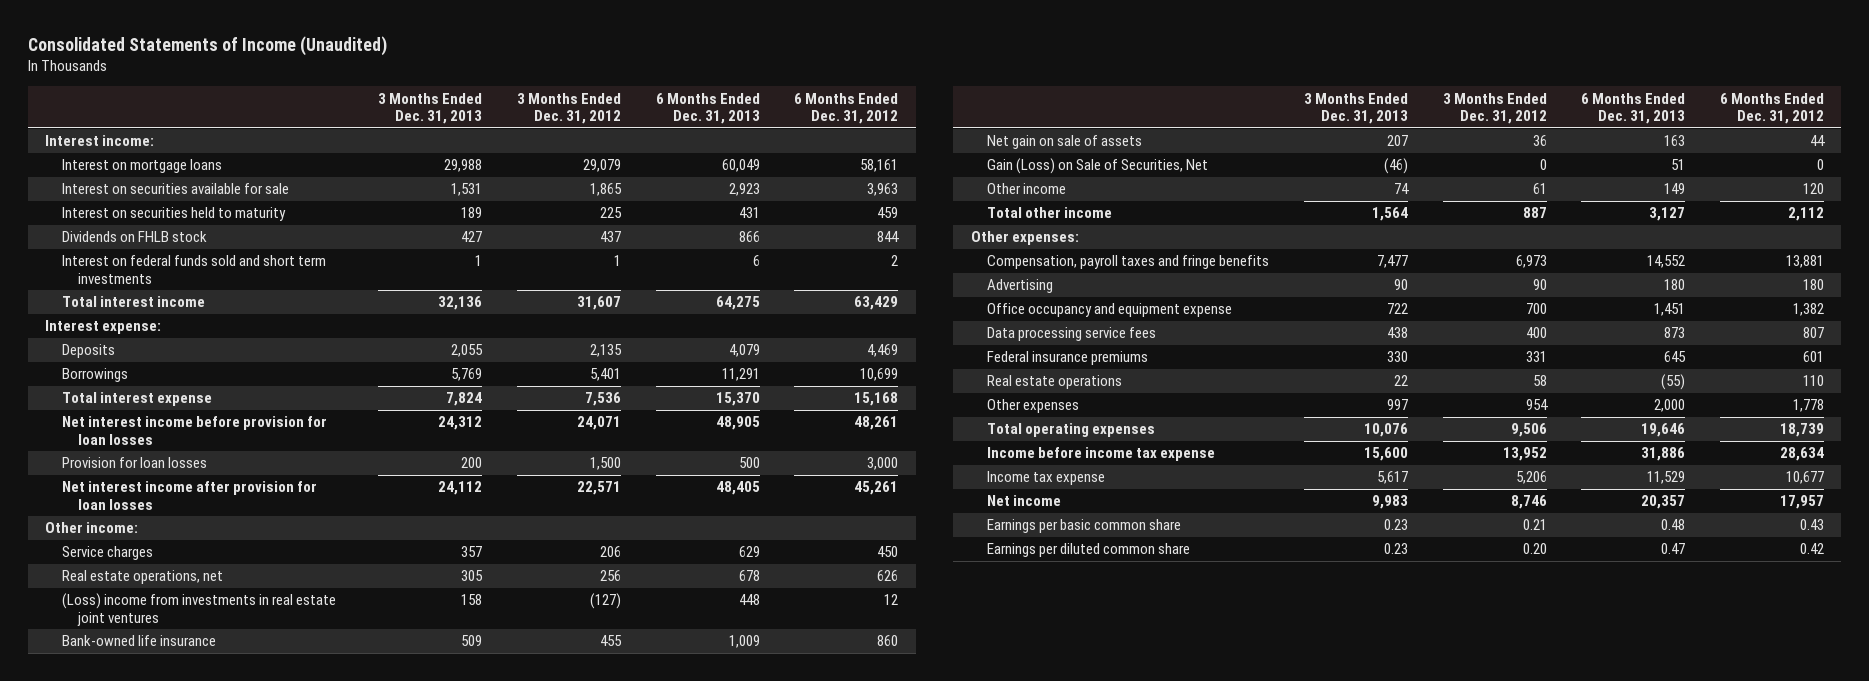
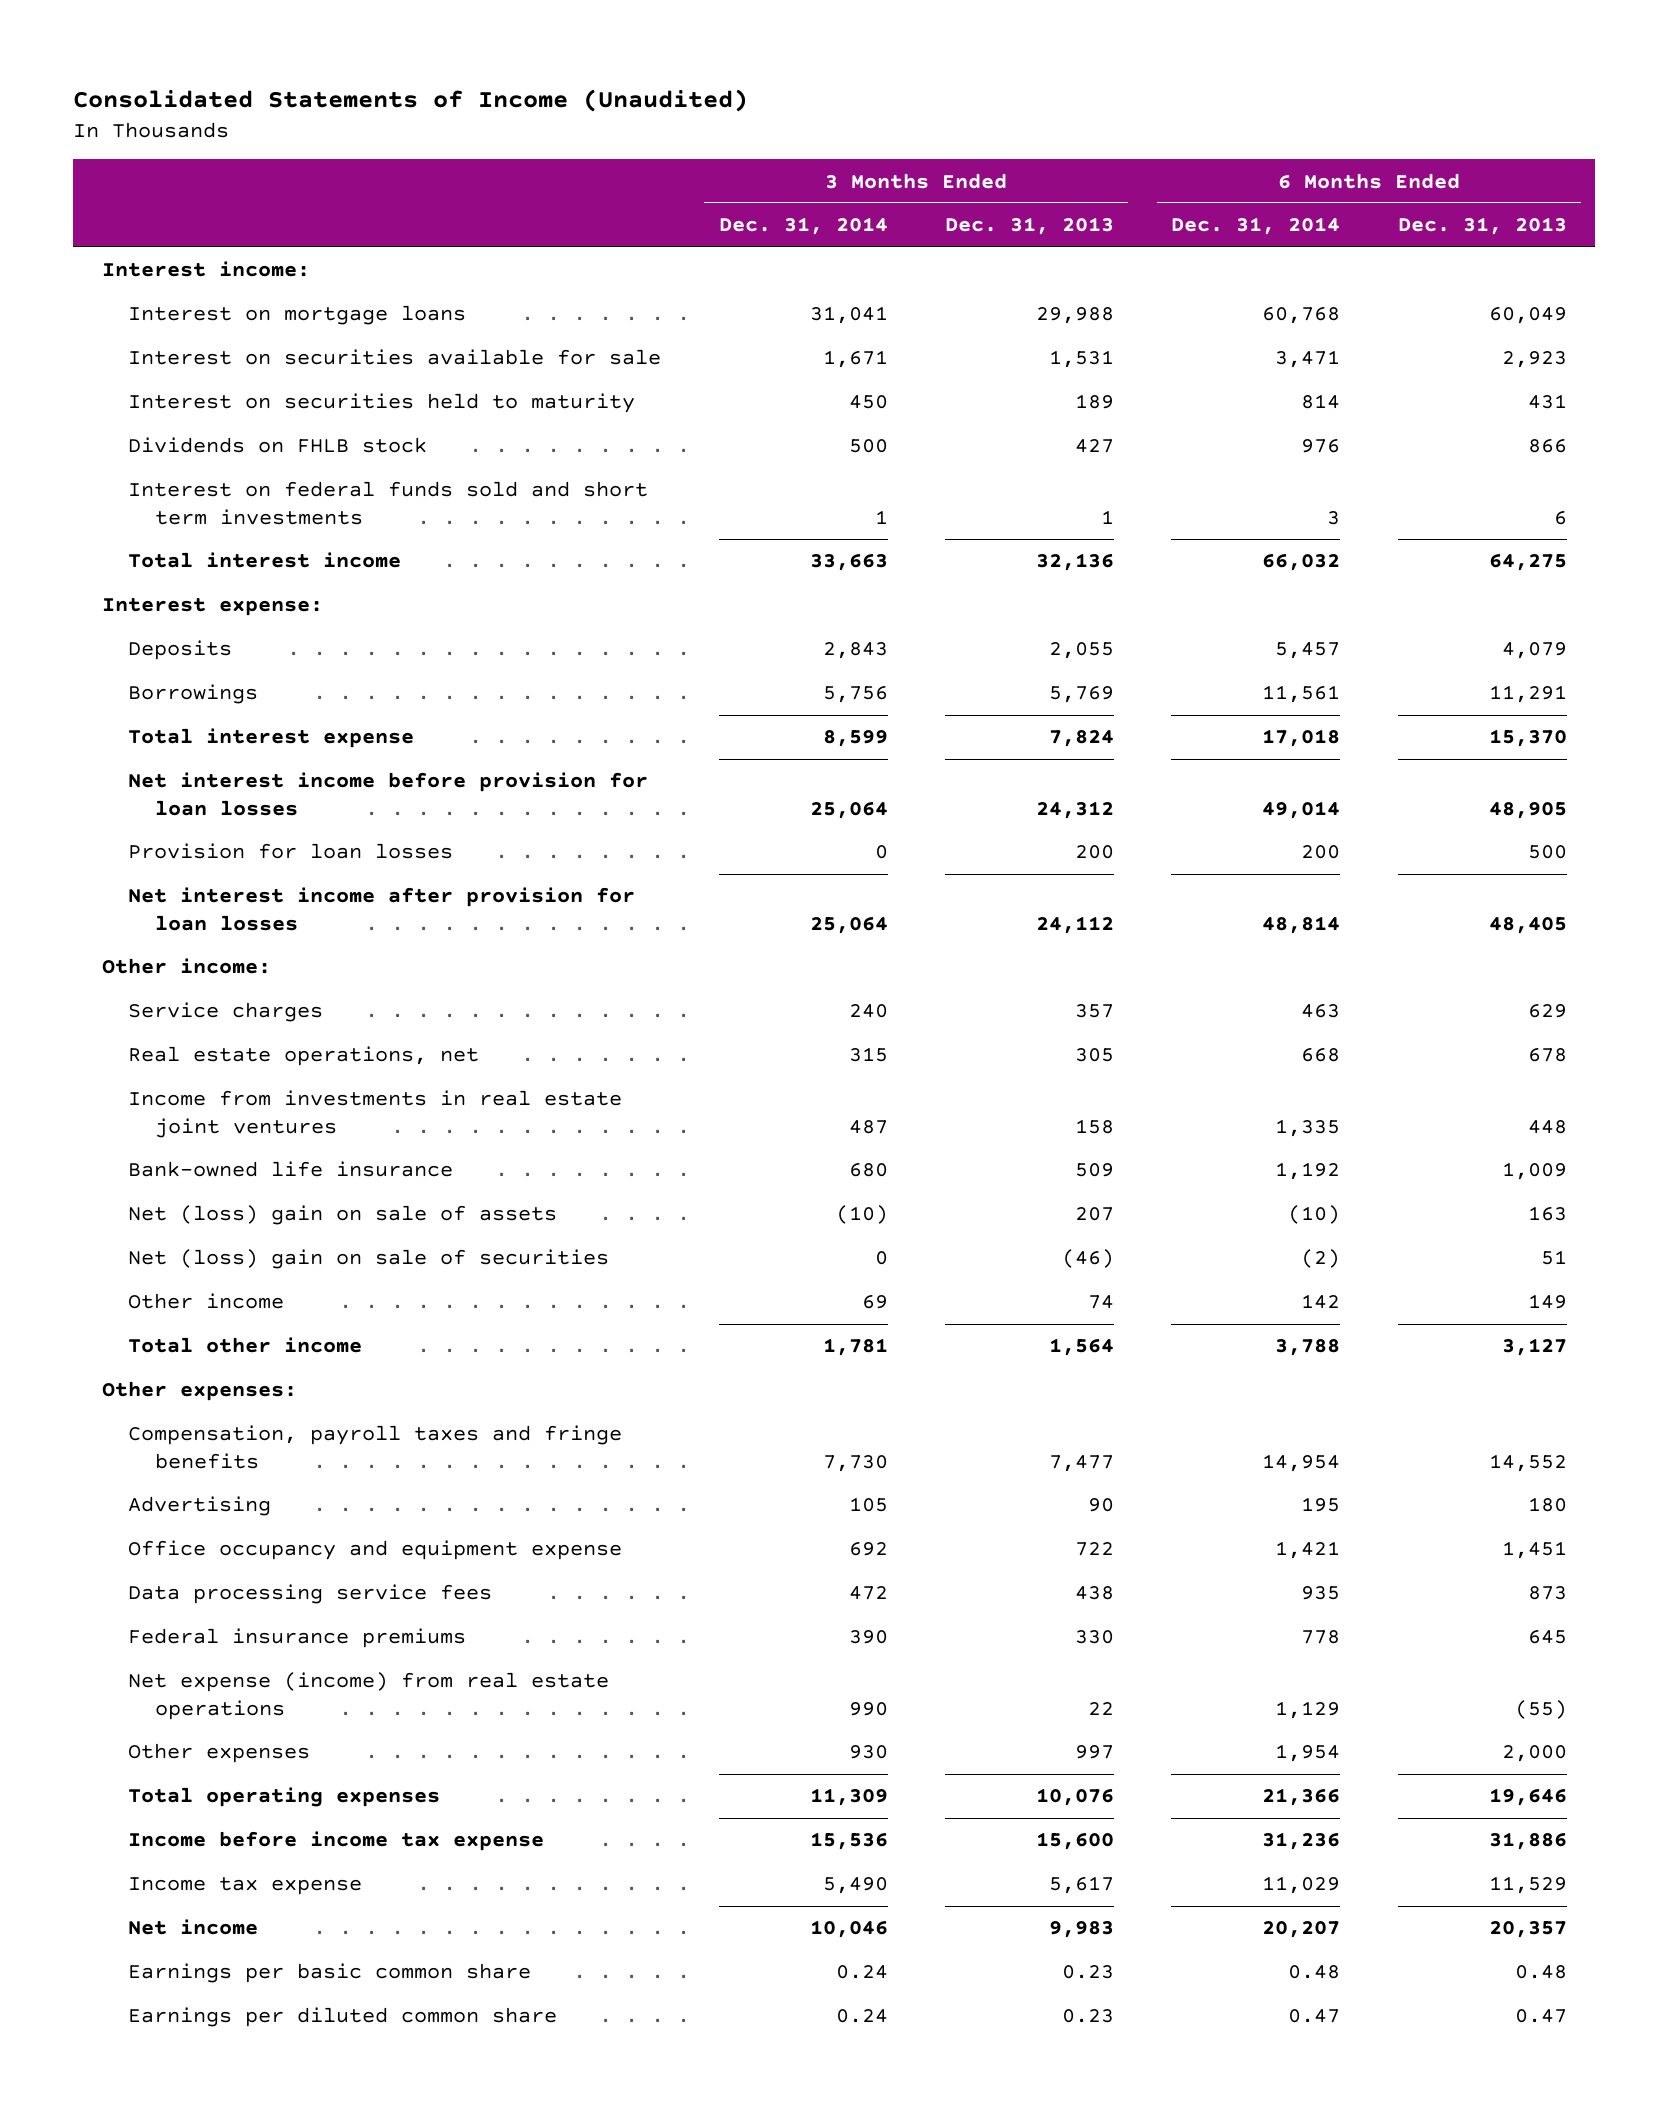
- | 3 Months Ended Dec. 31, 2013 | 3 Months Ended Dec. 31, 2012 | 6 Months Ended Dec. 31, 2013 | 6 Months Ended Dec. 31, 2012
+ | 3 Months Ended Dec. 31, 2014 | 3 Months Ended Dec. 31, 2013 | 6 Months Ended Dec. 31, 2014 | 6 Months Ended Dec. 31, 2013
- (Loss) income from investments in real estate joint ventures | 158 | (127) | 448 | 12
+ Income from investments in real estate joint ventures | 487 | 158 | 1,335 | 448
- Net gain on sale of assets | 207 | 36 | 163 | 44
- Gain (Loss) on Sale of Securities, Net | (46) | 0 | 51 | 0
+ Net (loss) gain on sale of assets | (10) | 207 | (10) | 163
+ Net (loss) gain on sale of securities | 0 | (46) | (2) | 51
- Real estate operations | 22 | 58 | (55) | 110
+ Net expense (income) from real estate operations | 990 | 22 | 1,129 | (55)

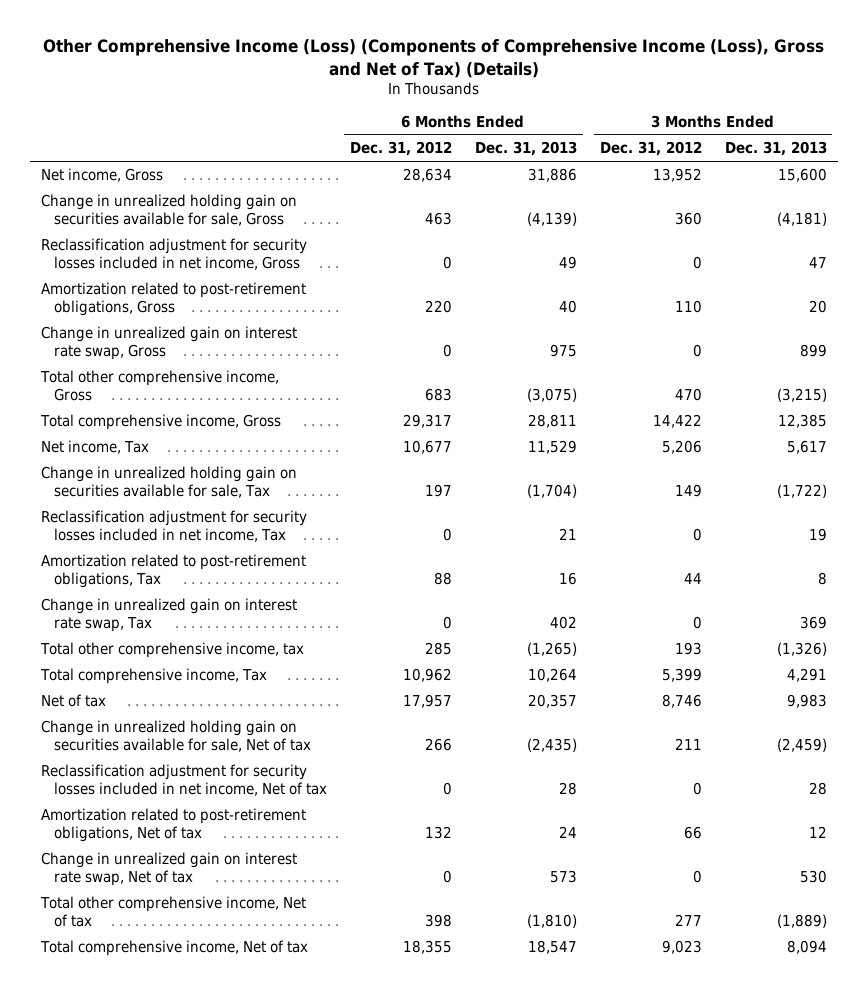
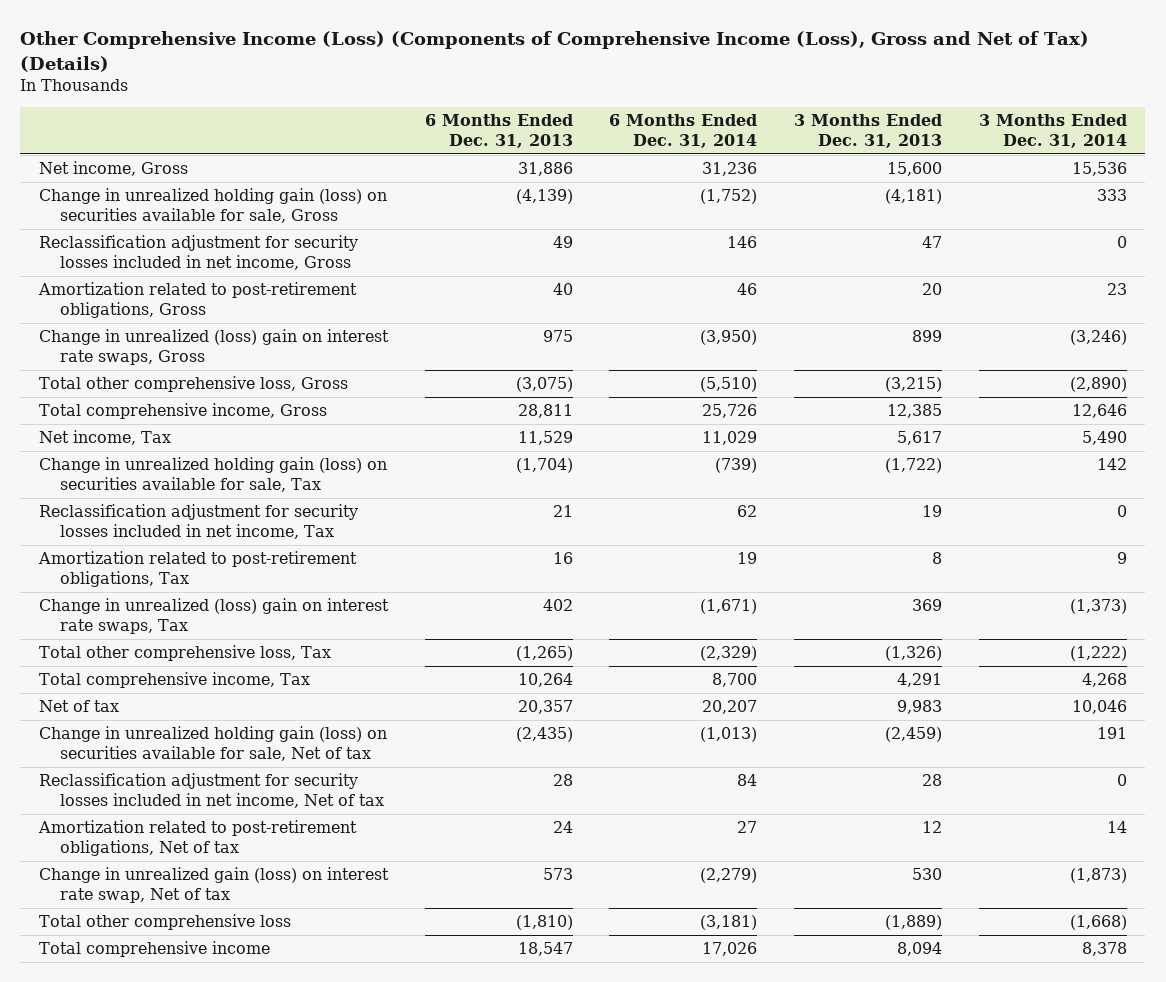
- | 6 Months Ended Dec. 31, 2012 | 6 Months Ended Dec. 31, 2013 | 3 Months Ended Dec. 31, 2012 | 3 Months Ended Dec. 31, 2013
+ | 6 Months Ended Dec. 31, 2013 | 6 Months Ended Dec. 31, 2014 | 3 Months Ended Dec. 31, 2013 | 3 Months Ended Dec. 31, 2014
- Change in unrealized holding gain on securities available for sale, Gross | 463 | (4,139) | 360 | (4,181)
+ Change in unrealized holding gain (loss) on securities available for sale, Gross | (4,139) | (1,752) | (4,181) | 333
- Change in unrealized gain on interest rate swap, Gross | 0 | 975 | 0 | 899
- Total other comprehensive income, Gross | 683 | (3,075) | 470 | (3,215)
+ Change in unrealized (loss) gain on interest rate swaps, Gross | 975 | (3,950) | 899 | (3,246)
+ Total other comprehensive loss, Gross | (3,075) | (5,510) | (3,215) | (2,890)
- Change in unrealized holding gain on securities available for sale, Tax | 197 | (1,704) | 149 | (1,722)
+ Change in unrealized holding gain (loss) on securities available for sale, Tax | (1,704) | (739) | (1,722) | 142
- Change in unrealized gain on interest rate swap, Tax | 0 | 402 | 0 | 369
- Total other comprehensive income, tax | 285 | (1,265) | 193 | (1,326)
+ Change in unrealized (loss) gain on interest rate swaps, Tax | 402 | (1,671) | 369 | (1,373)
+ Total other comprehensive loss, Tax | (1,265) | (2,329) | (1,326) | (1,222)
- Change in unrealized holding gain on securities available for sale, Net of tax | 266 | (2,435) | 211 | (2,459)
+ Change in unrealized holding gain (loss) on securities available for sale, Net of tax | (2,435) | (1,013) | (2,459) | 191
- Change in unrealized gain on interest rate swap, Net of tax | 0 | 573 | 0 | 530
- Total other comprehensive income, Net of tax | 398 | (1,810) | 277 | (1,889)
- Total comprehensive income, Net of tax | 18,355 | 18,547 | 9,023 | 8,094
+ Change in unrealized gain (loss) on interest rate swap, Net of tax | 573 | (2,279) | 530 | (1,873)
+ Total other comprehensive loss | (1,810) | (3,181) | (1,889) | (1,668)
+ Total comprehensive income | 18,547 | 17,026 | 8,094 | 8,378

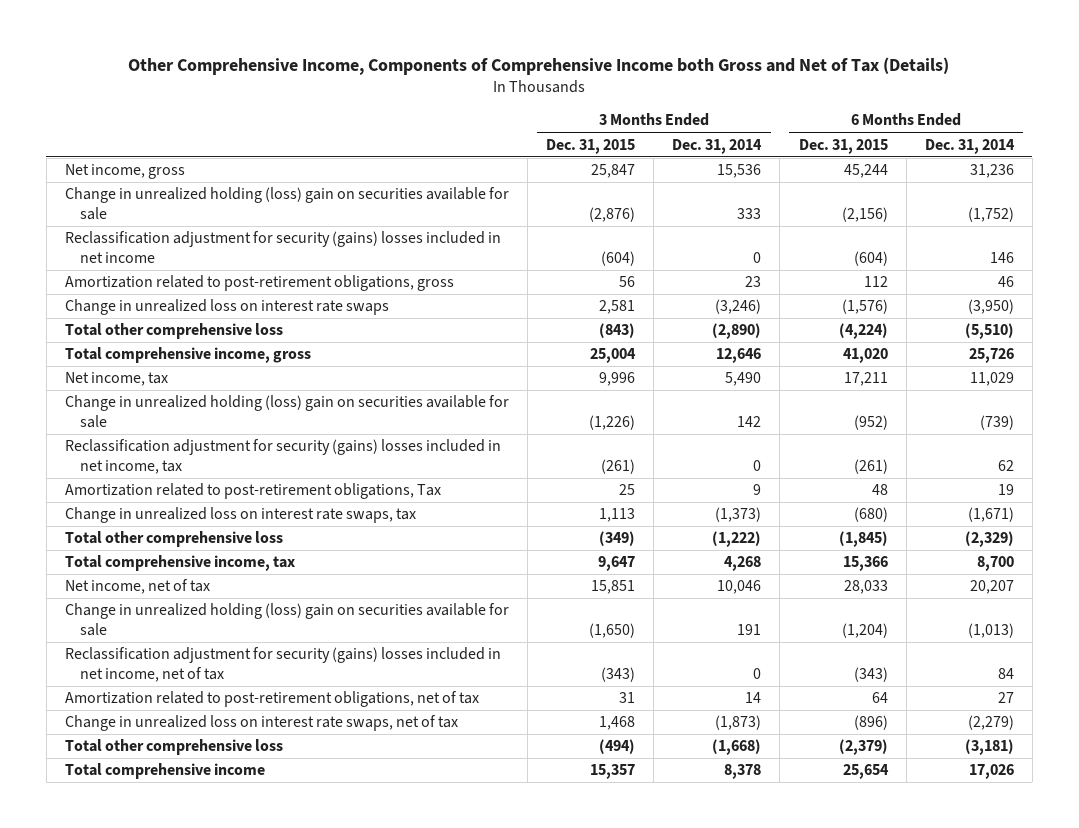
- Other Comprehensive Income (Loss) (Components of Comprehensive Income (Loss), Gross and Net of Tax) (Details)
+ Other Comprehensive Income, Components of Comprehensive Income both Gross and Net of Tax (Details)
- | 6 Months Ended Dec. 31, 2013 | 6 Months Ended Dec. 31, 2014 | 3 Months Ended Dec. 31, 2013 | 3 Months Ended Dec. 31, 2014
+ | 3 Months Ended Dec. 31, 2015 | 3 Months Ended Dec. 31, 2014 | 6 Months Ended Dec. 31, 2015 | 6 Months Ended Dec. 31, 2014
- Net income, Gross | 31,886 | 31,236 | 15,600 | 15,536
- Change in unrealized holding gain (loss) on securities available for sale, Gross | (4,139) | (1,752) | (4,181) | 333
- Reclassification adjustment for security losses included in net income, Gross | 49 | 146 | 47 | 0
- Amortization related to post-retirement obligations, Gross | 40 | 46 | 20 | 23
- Change in unrealized (loss) gain on interest rate swaps, Gross | 975 | (3,950) | 899 | (3,246)
- Total other comprehensive loss, Gross | (3,075) | (5,510) | (3,215) | (2,890)
- Total comprehensive income, Gross | 28,811 | 25,726 | 12,385 | 12,646
- Net income, Tax | 11,529 | 11,029 | 5,617 | 5,490
- Change in unrealized holding gain (loss) on securities available for sale, Tax | (1,704) | (739) | (1,722) | 142
- Reclassification adjustment for security losses included in net income, Tax | 21 | 62 | 19 | 0
+ Net income, gross | 25,847 | 15,536 | 45,244 | 31,236
+ Change in unrealized holding (loss) gain on securities available for sale | (2,876) | 333 | (2,156) | (1,752)
+ Reclassification adjustment for security (gains) losses included in net income | (604) | 0 | (604) | 146
+ Amortization related to post-retirement obligations, gross | 56 | 23 | 112 | 46
+ Change in unrealized loss on interest rate swaps | 2,581 | (3,246) | (1,576) | (3,950)
+ Total other comprehensive loss | (843) | (2,890) | (4,224) | (5,510)
+ Total comprehensive income, gross | 25,004 | 12,646 | 41,020 | 25,726
+ Net income, tax | 9,996 | 5,490 | 17,211 | 11,029
+ Change in unrealized holding (loss) gain on securities available for sale | (1,226) | 142 | (952) | (739)
+ Reclassification adjustment for security (gains) losses included in net income, tax | (261) | 0 | (261) | 62
- Change in unrealized (loss) gain on interest rate swaps, Tax | 402 | (1,671) | 369 | (1,373)
- Total other comprehensive loss, Tax | (1,265) | (2,329) | (1,326) | (1,222)
- Total comprehensive income, Tax | 10,264 | 8,700 | 4,291 | 4,268
- Net of tax | 20,357 | 20,207 | 9,983 | 10,046
- Change in unrealized holding gain (loss) on securities available for sale, Net of tax | (2,435) | (1,013) | (2,459) | 191
- Reclassification adjustment for security losses included in net income, Net of tax | 28 | 84 | 28 | 0
- Amortization related to post-retirement obligations, Net of tax | 24 | 27 | 12 | 14
- Change in unrealized gain (loss) on interest rate swap, Net of tax | 573 | (2,279) | 530 | (1,873)
+ Change in unrealized loss on interest rate swaps, tax | 1,113 | (1,373) | (680) | (1,671)
+ Total other comprehensive loss | (349) | (1,222) | (1,845) | (2,329)
+ Total comprehensive income, tax | 9,647 | 4,268 | 15,366 | 8,700
+ Net income, net of tax | 15,851 | 10,046 | 28,033 | 20,207
+ Change in unrealized holding (loss) gain on securities available for sale | (1,650) | 191 | (1,204) | (1,013)
+ Reclassification adjustment for security (gains) losses included in net income, net of tax | (343) | 0 | (343) | 84
+ Amortization related to post-retirement obligations, net of tax | 31 | 14 | 64 | 27
+ Change in unrealized loss on interest rate swaps, net of tax | 1,468 | (1,873) | (896) | (2,279)

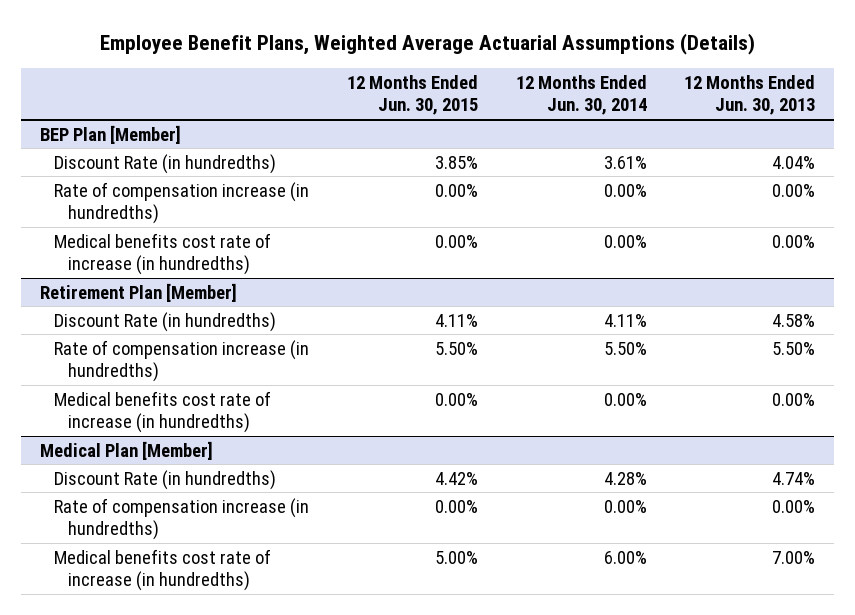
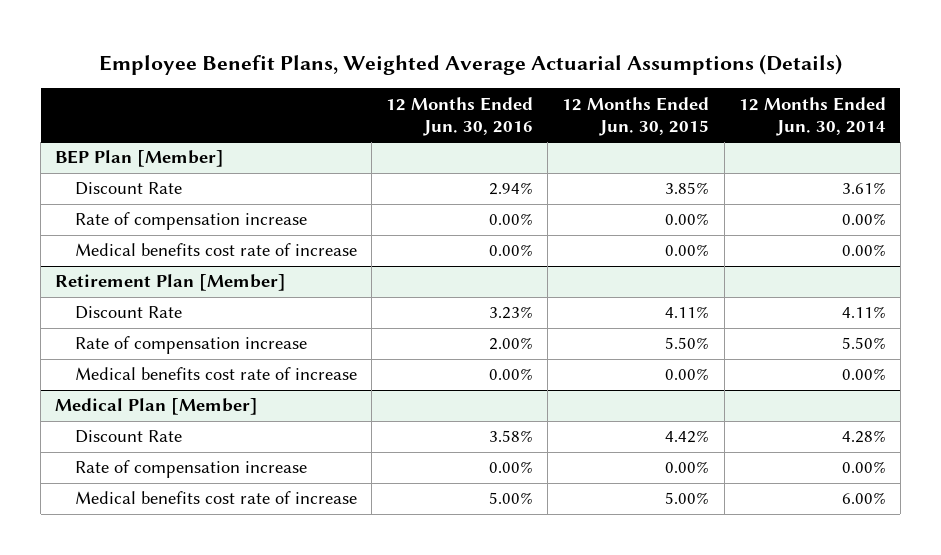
- | 12 Months Ended Jun. 30, 2015 | 12 Months Ended Jun. 30, 2014 | 12 Months Ended Jun. 30, 2013
+ | 12 Months Ended Jun. 30, 2016 | 12 Months Ended Jun. 30, 2015 | 12 Months Ended Jun. 30, 2014
@ BEP Plan [Member]
- Discount Rate (in hundredths) | 3.85% | 3.61% | 4.04%
- Rate of compensation increase (in hundredths) | 0.00% | 0.00% | 0.00%
- Medical benefits cost rate of increase (in hundredths) | 0.00% | 0.00% | 0.00%
+ Discount Rate | 2.94% | 3.85% | 3.61%
+ Rate of compensation increase | 0.00% | 0.00% | 0.00%
+ Medical benefits cost rate of increase | 0.00% | 0.00% | 0.00%
@ Retirement Plan [Member]
- Discount Rate (in hundredths) | 4.11% | 4.11% | 4.58%
- Rate of compensation increase (in hundredths) | 5.50% | 5.50% | 5.50%
- Medical benefits cost rate of increase (in hundredths) | 0.00% | 0.00% | 0.00%
+ Discount Rate | 3.23% | 4.11% | 4.11%
+ Rate of compensation increase | 2.00% | 5.50% | 5.50%
+ Medical benefits cost rate of increase | 0.00% | 0.00% | 0.00%
@ Medical Plan [Member]
- Discount Rate (in hundredths) | 4.42% | 4.28% | 4.74%
- Rate of compensation increase (in hundredths) | 0.00% | 0.00% | 0.00%
- Medical benefits cost rate of increase (in hundredths) | 5.00% | 6.00% | 7.00%
+ Discount Rate | 3.58% | 4.42% | 4.28%
+ Rate of compensation increase | 0.00% | 0.00% | 0.00%
+ Medical benefits cost rate of increase | 5.00% | 5.00% | 6.00%

